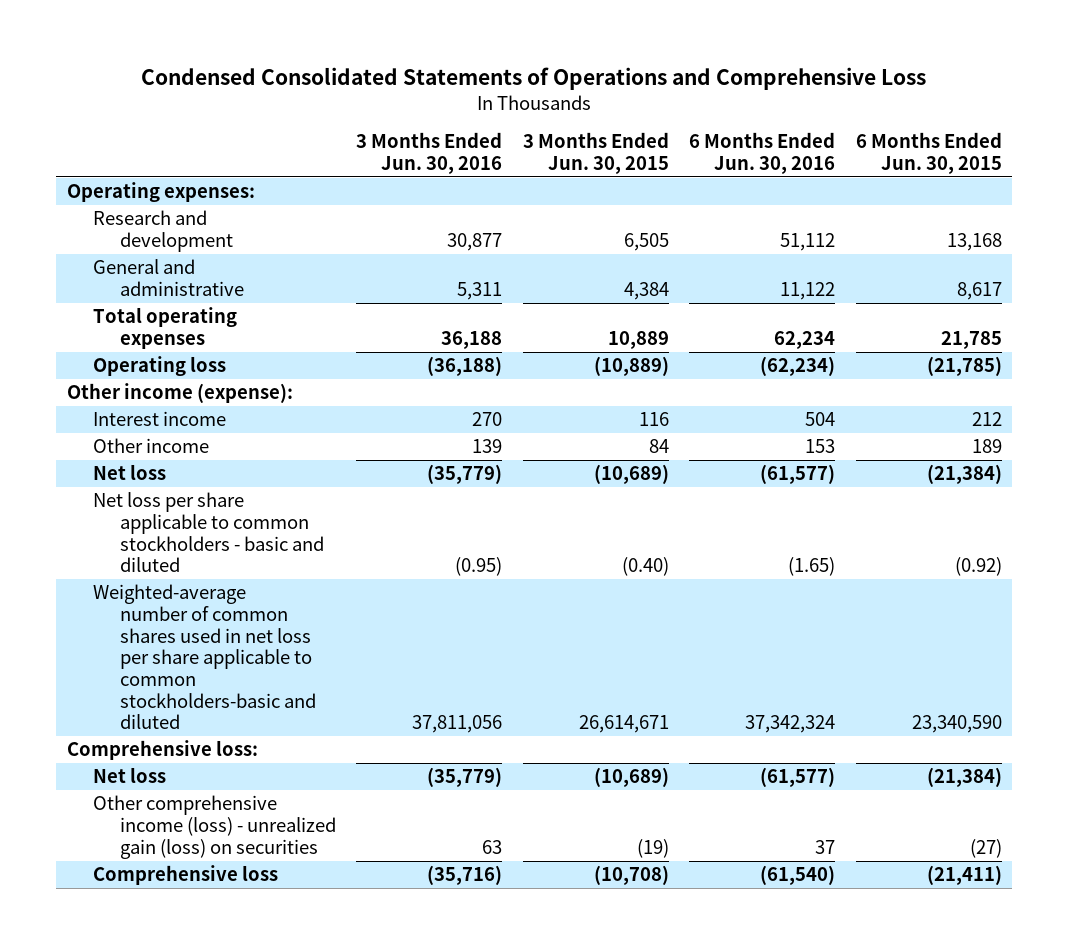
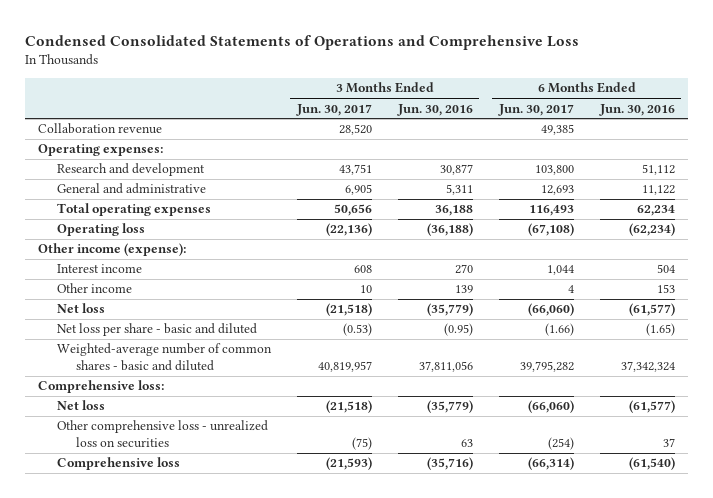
- | 3 Months Ended Jun. 30, 2016 | 3 Months Ended Jun. 30, 2015 | 6 Months Ended Jun. 30, 2016 | 6 Months Ended Jun. 30, 2015
+ | 3 Months Ended Jun. 30, 2017 | 3 Months Ended Jun. 30, 2016 | 6 Months Ended Jun. 30, 2017 | 6 Months Ended Jun. 30, 2016
+ Collaboration revenue | 28,520 | | 49,385 |
- Net loss per share applicable to common stockholders - basic and diluted | (0.95) | (0.40) | (1.65) | (0.92)
- Weighted-average number of common shares used in net loss per share applicable to common stockholders-basic and diluted | 37,811,056 | 26,614,671 | 37,342,324 | 23,340,590
+ Net loss per share - basic and diluted | (0.53) | (0.95) | (1.66) | (1.65)
+ Weighted-average number of common shares - basic and diluted | 40,819,957 | 37,811,056 | 39,795,282 | 37,342,324
- Other comprehensive income (loss) - unrealized gain (loss) on securities | 63 | (19) | 37 | (27)
+ Other comprehensive loss - unrealized loss on securities | (75) | 63 | (254) | 37

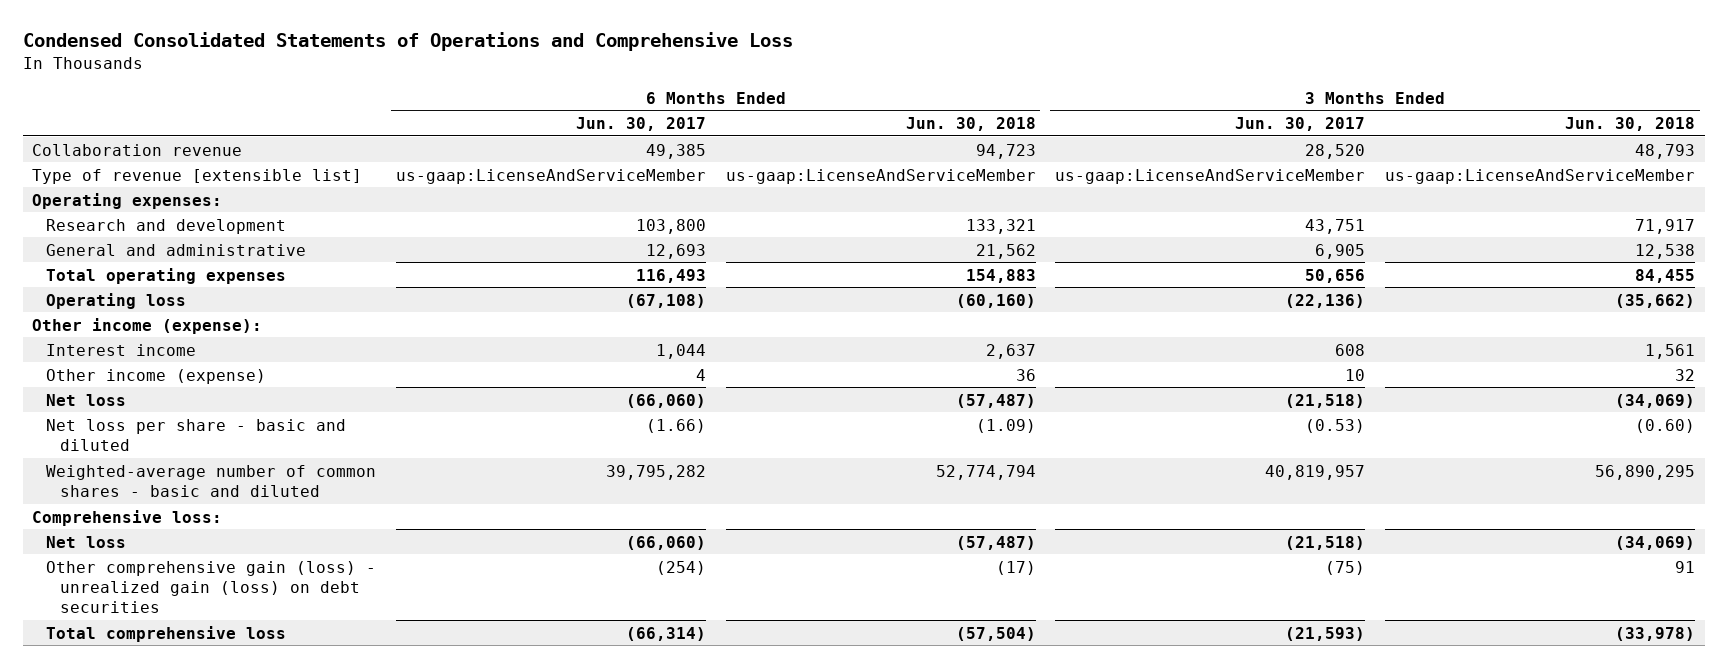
- | 3 Months Ended Jun. 30, 2017 | 3 Months Ended Jun. 30, 2016 | 6 Months Ended Jun. 30, 2017 | 6 Months Ended Jun. 30, 2016
+ | 6 Months Ended Jun. 30, 2017 | 6 Months Ended Jun. 30, 2018 | 3 Months Ended Jun. 30, 2017 | 3 Months Ended Jun. 30, 2018
+ Type of revenue [extensible list] | us-gaap:LicenseAndServiceMember | us-gaap:LicenseAndServiceMember | us-gaap:LicenseAndServiceMember | us-gaap:LicenseAndServiceMember
- Other income | 10 | 139 | 4 | 153
+ Other income (expense) | 4 | 36 | 10 | 32
- Other comprehensive loss - unrealized loss on securities | (75) | 63 | (254) | 37
- Comprehensive loss | (21,593) | (35,716) | (66,314) | (61,540)
+ Other comprehensive gain (loss) - unrealized gain (loss) on debt securities | (254) | (17) | (75) | 91
+ Total comprehensive loss | (66,314) | (57,504) | (21,593) | (33,978)

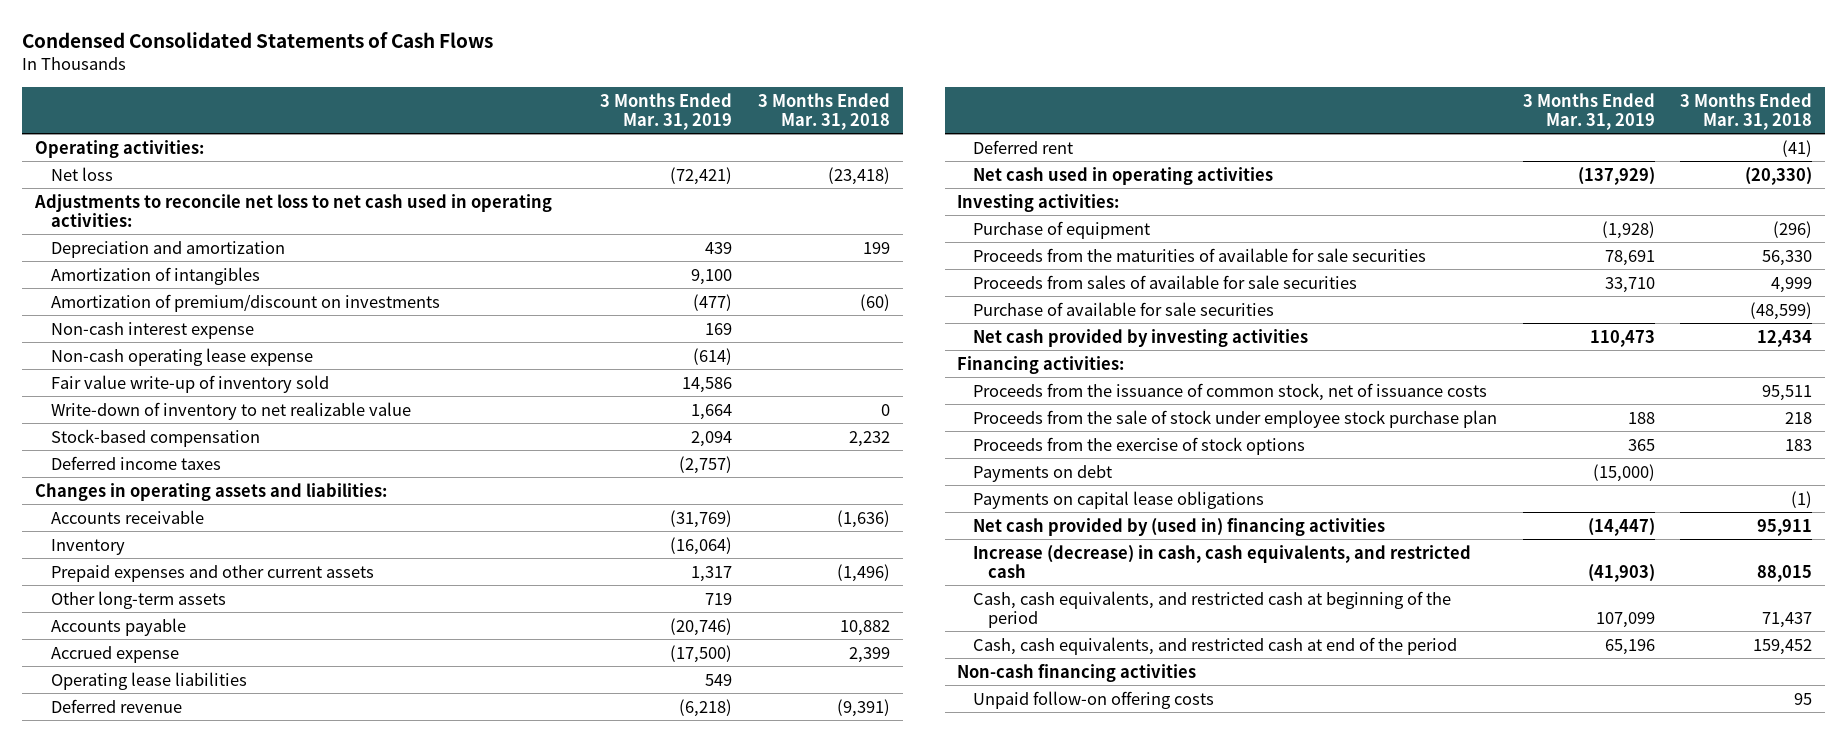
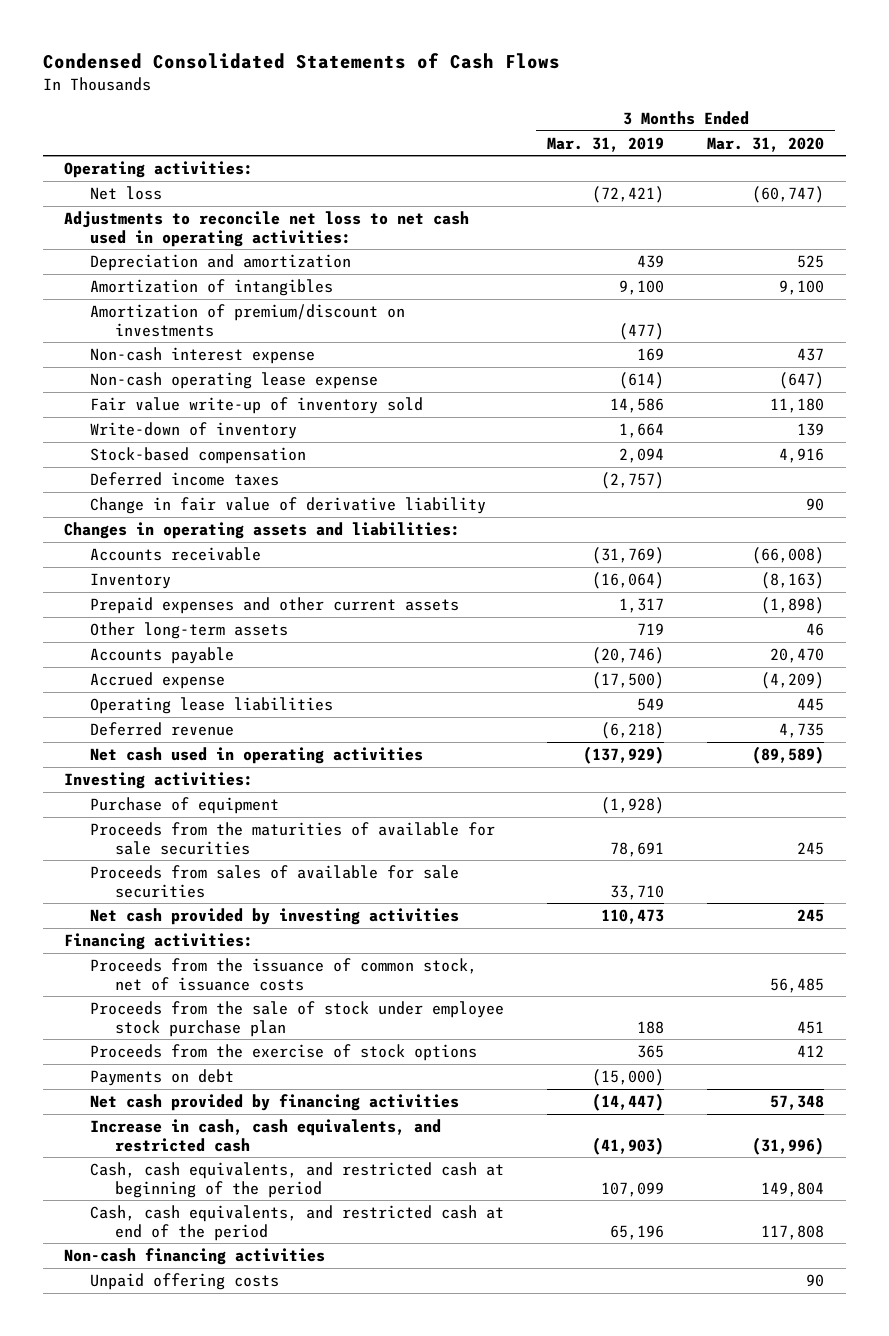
- | 3 Months Ended Mar. 31, 2019 | 3 Months Ended Mar. 31, 2018
+ | 3 Months Ended Mar. 31, 2019 | 3 Months Ended Mar. 31, 2020
- Write-down of inventory to net realizable value | 1,664 | 0
+ Write-down of inventory | 1,664 | 139
+ Change in fair value of derivative liability | | 90
- Deferred rent | | (41)
- Purchase of available for sale securities | | (48,599)
- Payments on capital lease obligations | | (1)
- Net cash provided by (used in) financing activities | (14,447) | 95,911
- Increase (decrease) in cash, cash equivalents, and restricted cash | (41,903) | 88,015
+ Net cash provided by financing activities | (14,447) | 57,348
+ Increase in cash, cash equivalents, and restricted cash | (41,903) | (31,996)
- Unpaid follow-on offering costs | | 95
+ Unpaid offering costs | | 90

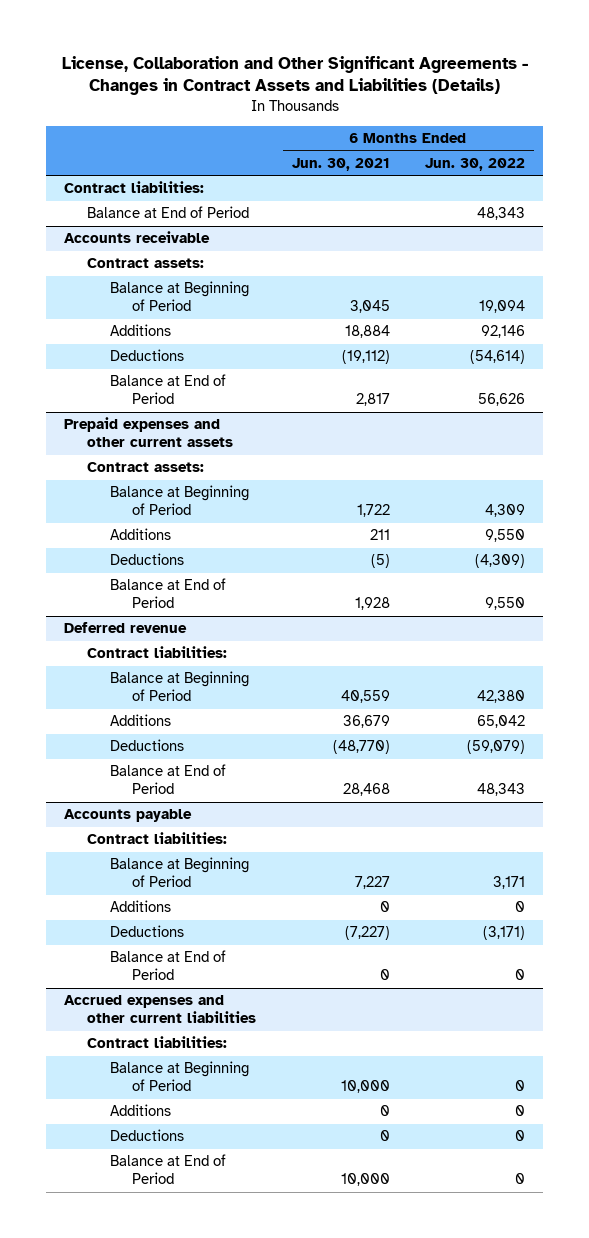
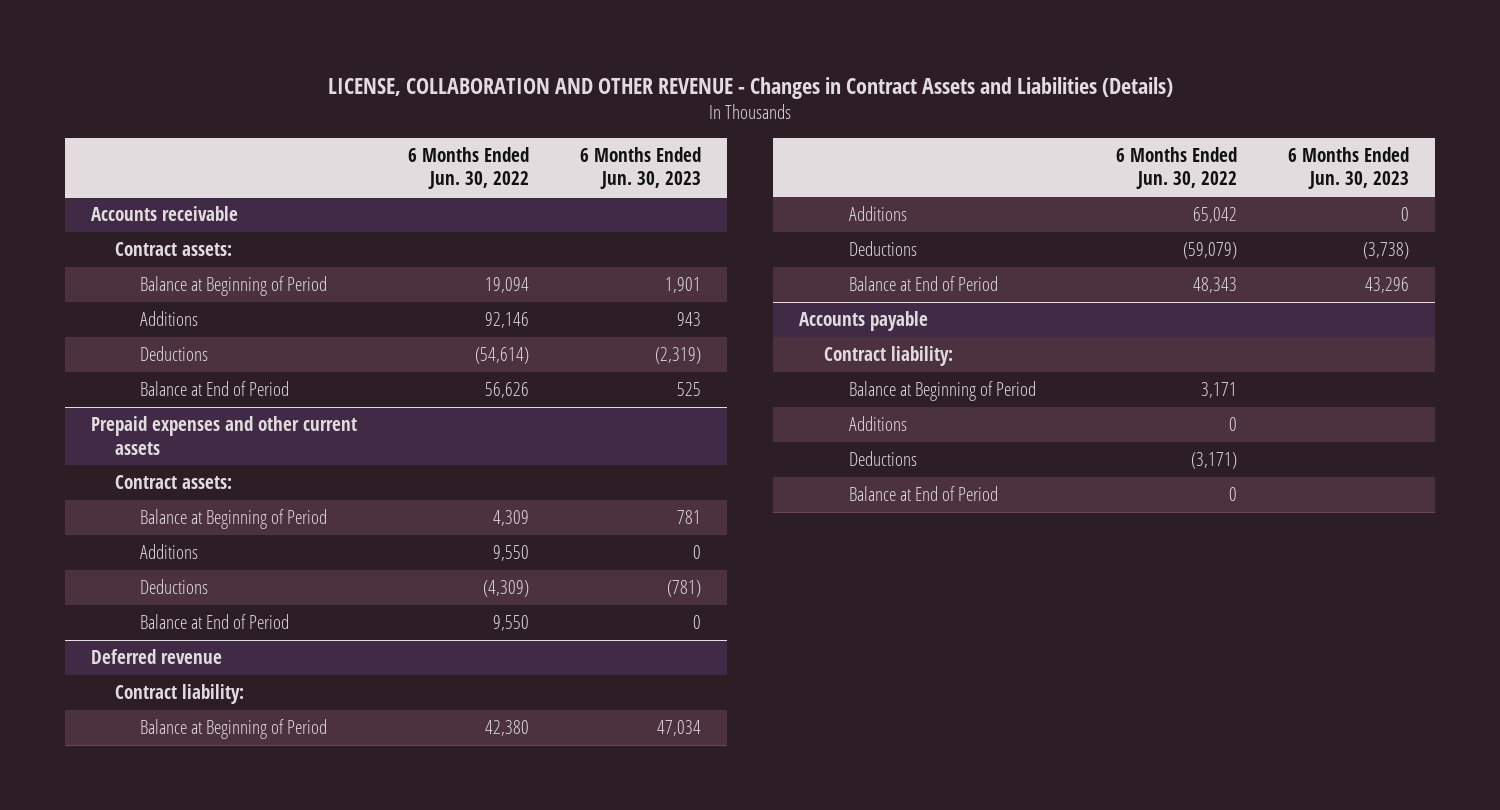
- License, Collaboration and Other Significant Agreements - Changes in Contract Assets and Liabilities (Details)
+ LICENSE, COLLABORATION AND OTHER REVENUE - Changes in Contract Assets and Liabilities (Details)
- | 6 Months Ended Jun. 30, 2021 | 6 Months Ended Jun. 30, 2022
+ | 6 Months Ended Jun. 30, 2022 | 6 Months Ended Jun. 30, 2023
- Contract liabilities:
- Balance at End of Period | | 48,343
@ Deferred revenue
- Contract liabilities:
+ Contract liability:
@ Accounts payable
- Contract liabilities:
+ Contract liability:
- Accrued expenses and other current liabilities
- Contract liabilities:
- Balance at Beginning of Period | 10,000 | 0
- Additions | 0 | 0
- Deductions | 0 | 0
- Balance at End of Period | 10,000 | 0

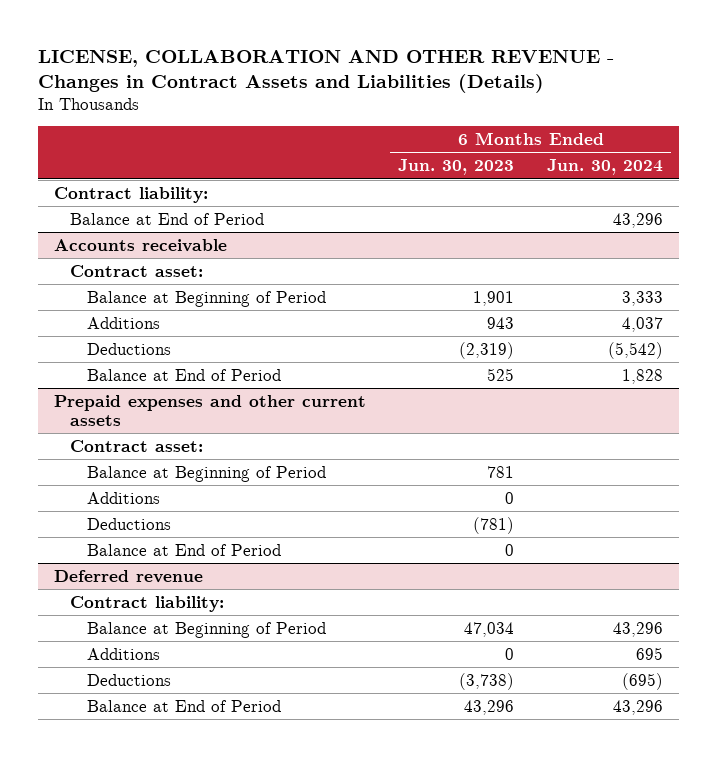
- | 6 Months Ended Jun. 30, 2022 | 6 Months Ended Jun. 30, 2023
+ | 6 Months Ended Jun. 30, 2023 | 6 Months Ended Jun. 30, 2024
+ Contract liability:
+ Balance at End of Period | | 43,296
@ Accounts receivable
- Contract assets:
+ Contract asset:
@ Prepaid expenses and other current assets
- Contract assets:
+ Contract asset:
- Accounts payable
- Contract liability:
- Balance at Beginning of Period | 3,171 |
- Additions | 0 |
- Deductions | (3,171) |
- Balance at End of Period | 0 |

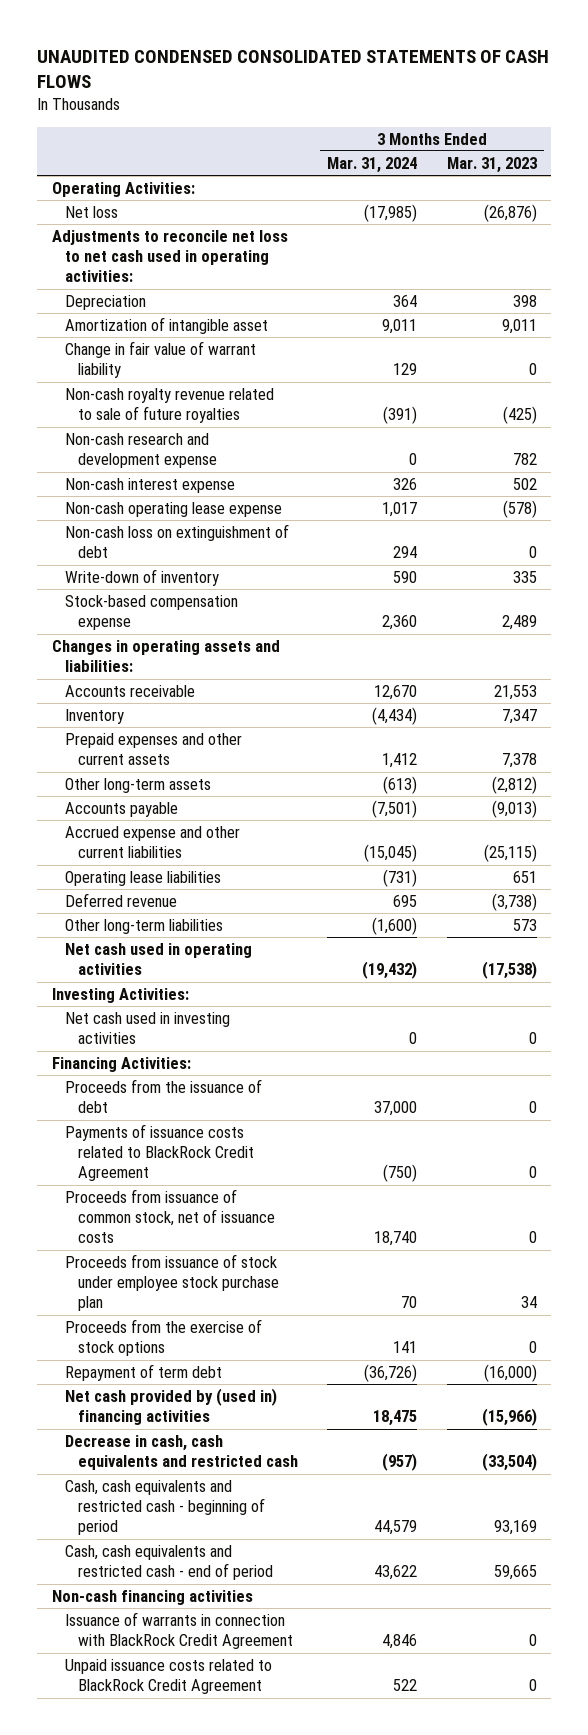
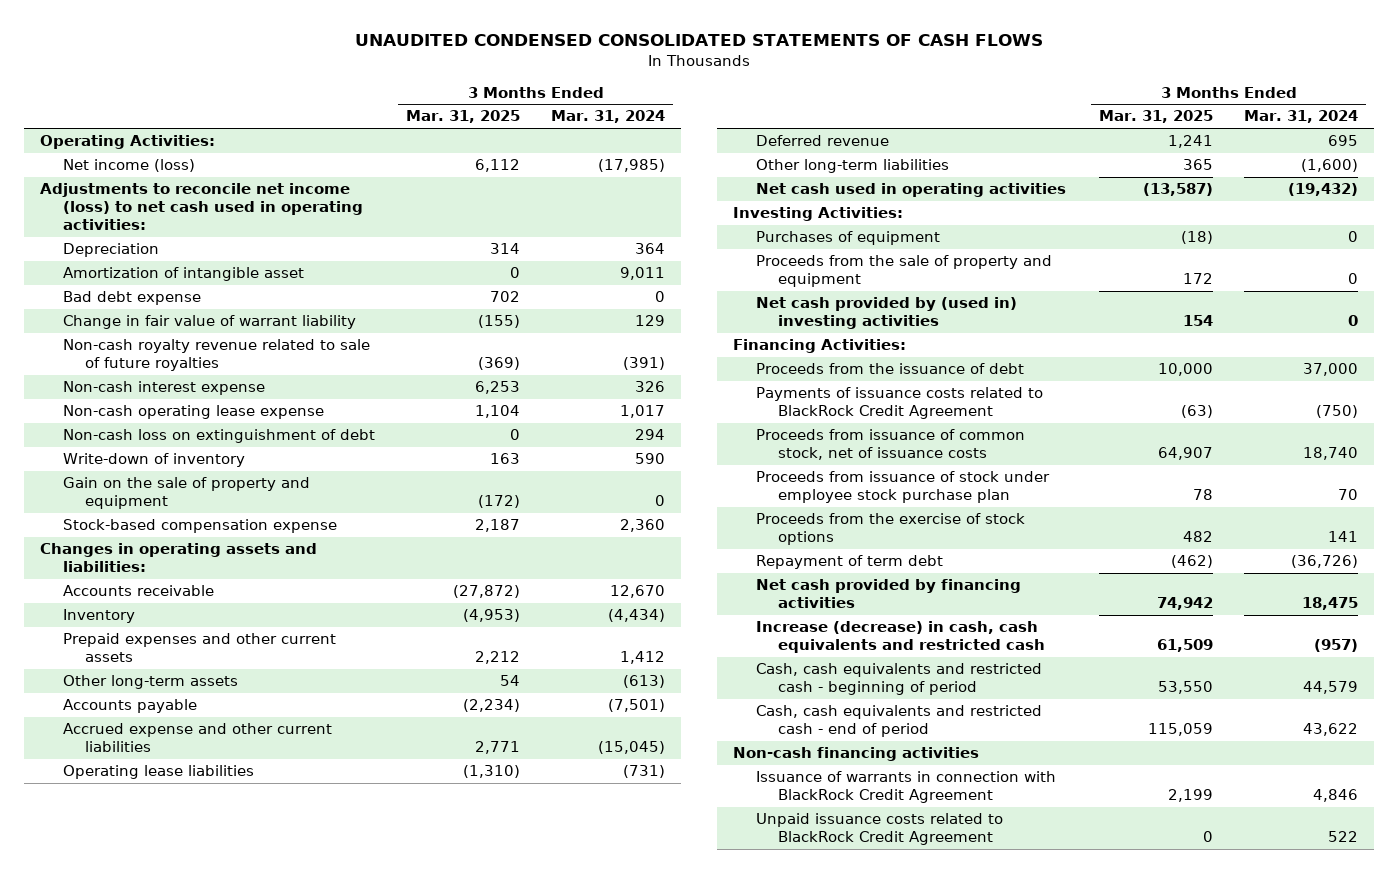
- | 3 Months Ended Mar. 31, 2024 | 3 Months Ended Mar. 31, 2023
+ | 3 Months Ended Mar. 31, 2025 | 3 Months Ended Mar. 31, 2024
- Net loss | (17,985) | (26,876)
- Adjustments to reconcile net loss to net cash used in operating activities:
+ Net income (loss) | 6,112 | (17,985)
+ Adjustments to reconcile net income (loss) to net cash used in operating activities:
+ Bad debt expense | 702 | 0
- Non-cash research and development expense | 0 | 782
+ Gain on the sale of property and equipment | (172) | 0
- Net cash used in investing activities | 0 | 0
+ Purchases of equipment | (18) | 0
+ Proceeds from the sale of property and equipment | 172 | 0
+ Net cash provided by (used in) investing activities | 154 | 0
- Net cash provided by (used in) financing activities | 18,475 | (15,966)
- Decrease in cash, cash equivalents and restricted cash | (957) | (33,504)
+ Net cash provided by financing activities | 74,942 | 18,475
+ Increase (decrease) in cash, cash equivalents and restricted cash | 61,509 | (957)

